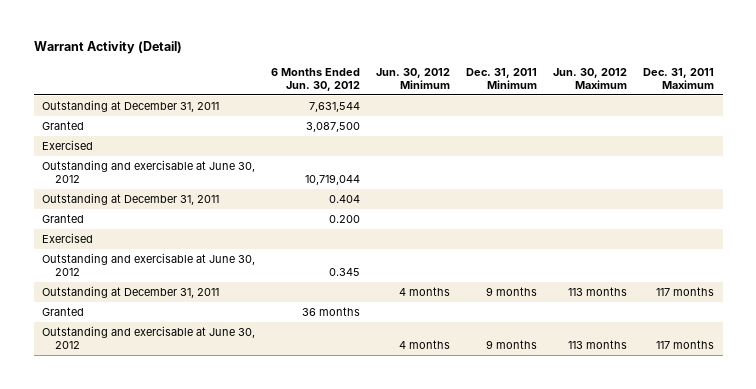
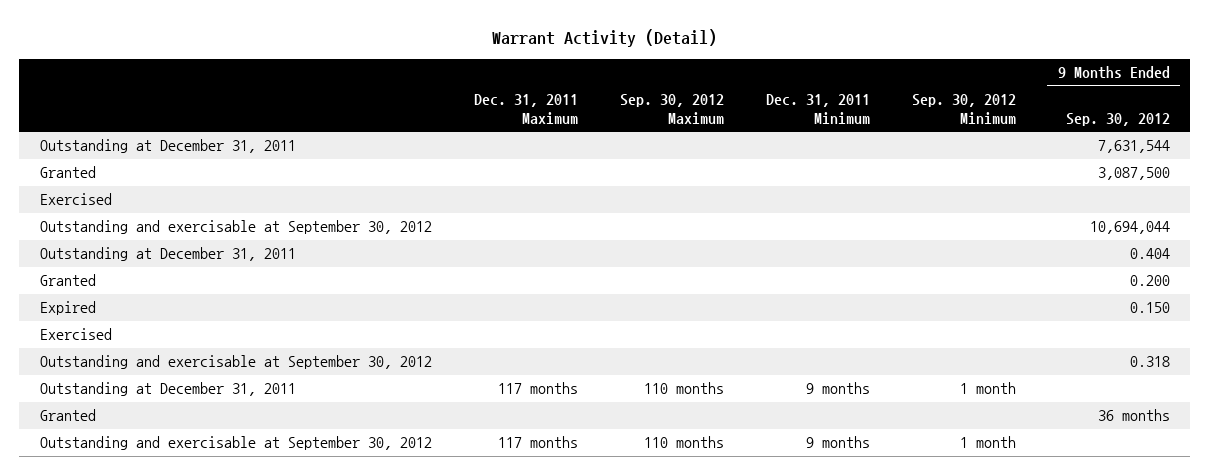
- | 6 Months Ended Jun. 30, 2012 | Jun. 30, 2012 Minimum | Dec. 31, 2011 Minimum | Jun. 30, 2012 Maximum | Dec. 31, 2011 Maximum
+ | Dec. 31, 2011 Maximum | Sep. 30, 2012 Maximum | Dec. 31, 2011 Minimum | Sep. 30, 2012 Minimum | 9 Months Ended Sep. 30, 2012
- Outstanding and exercisable at June 30, 2012 | 10,719,044 | | | |
+ Outstanding and exercisable at September 30, 2012 | | | | | 10,694,044
+ Expired | | | | | 0.150
- Outstanding and exercisable at June 30, 2012 | 0.345 | | | |
+ Outstanding and exercisable at September 30, 2012 | | | | | 0.318
- Outstanding and exercisable at June 30, 2012 | | 4 months | 9 months | 113 months | 117 months
+ Outstanding and exercisable at September 30, 2012 | 117 months | 110 months | 9 months | 1 month |

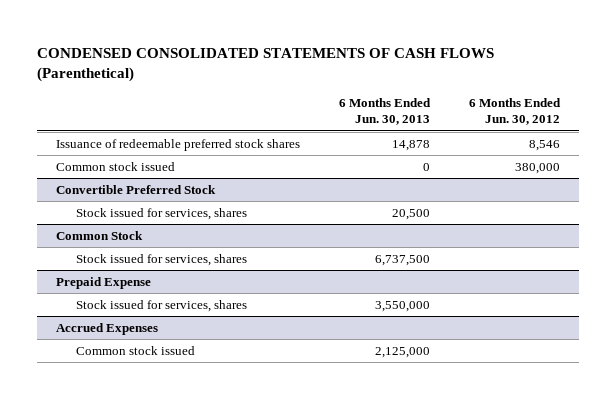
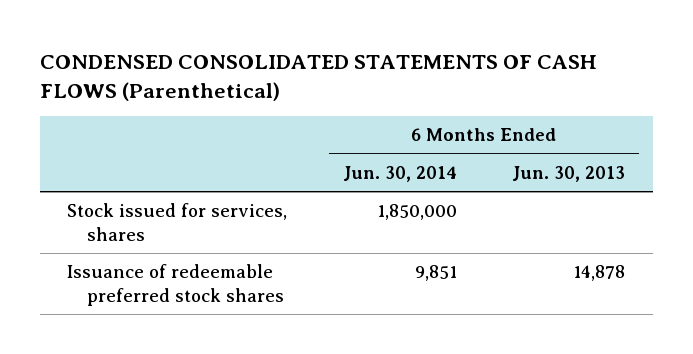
- | 6 Months Ended Jun. 30, 2013 | 6 Months Ended Jun. 30, 2012
+ | 6 Months Ended Jun. 30, 2014 | 6 Months Ended Jun. 30, 2013
+ Stock issued for services, shares | 1,850,000 |
- Common stock issued | 0 | 380,000
- Convertible Preferred Stock
- Stock issued for services, shares | 20,500 |
- Common Stock
- Stock issued for services, shares | 6,737,500 |
- Prepaid Expense
- Stock issued for services, shares | 3,550,000 |
- Accrued Expenses
- Common stock issued | 2,125,000 |

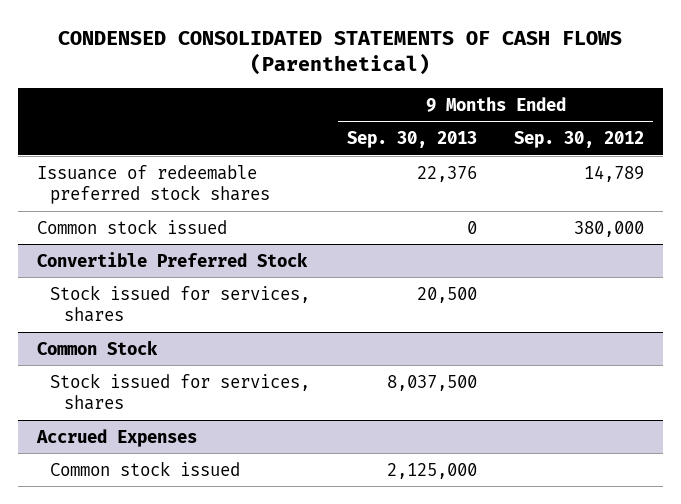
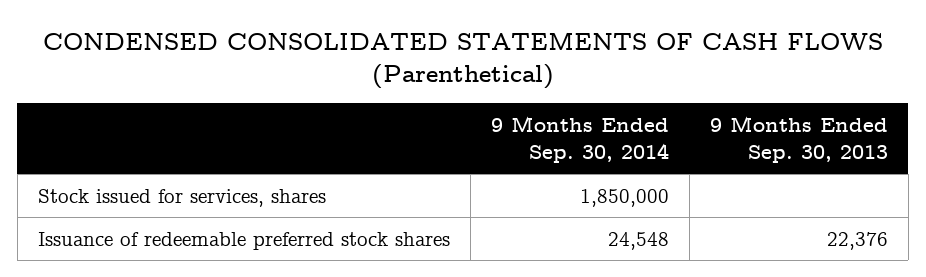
- | 9 Months Ended Sep. 30, 2013 | 9 Months Ended Sep. 30, 2012
+ | 9 Months Ended Sep. 30, 2014 | 9 Months Ended Sep. 30, 2013
+ Stock issued for services, shares | 1,850,000 |
- Common stock issued | 0 | 380,000
- Convertible Preferred Stock
- Stock issued for services, shares | 20,500 |
- Common Stock
- Stock issued for services, shares | 8,037,500 |
- Accrued Expenses
- Common stock issued | 2,125,000 |

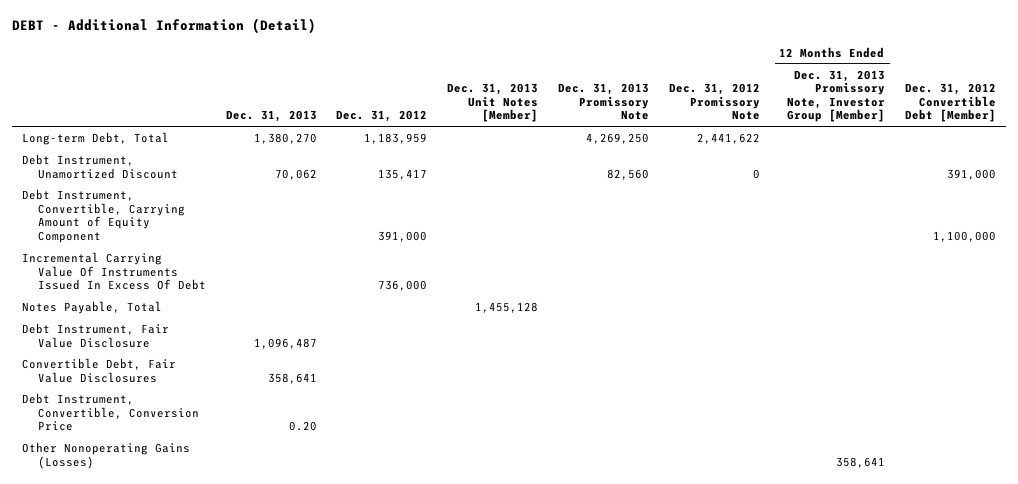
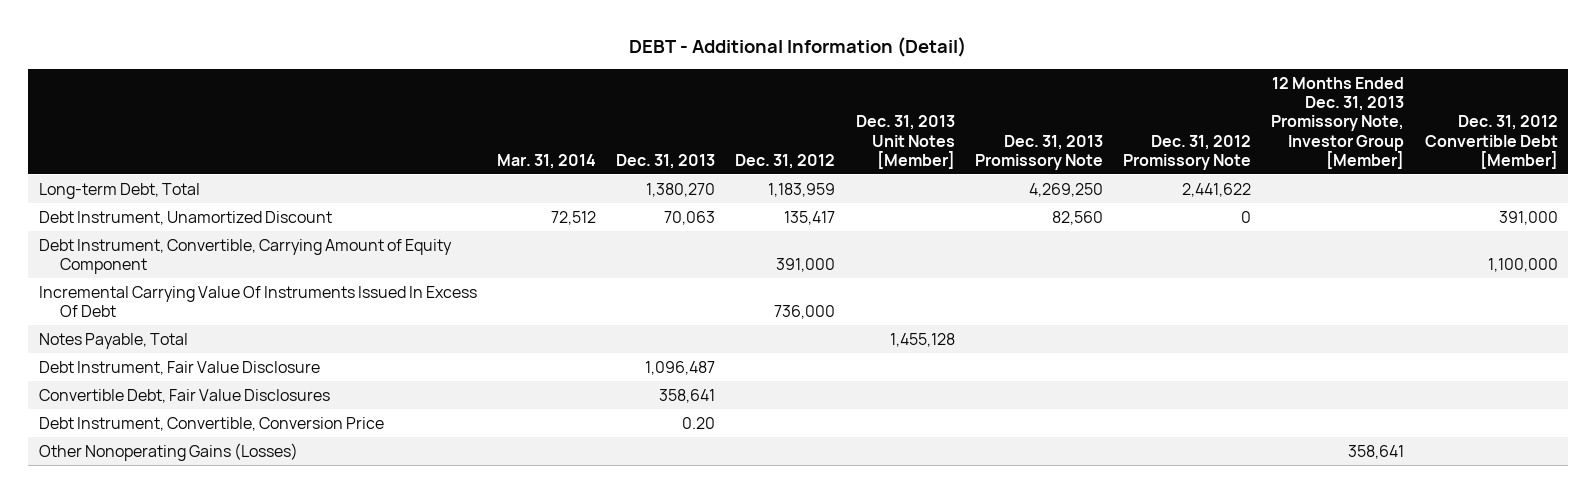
- | Dec. 31, 2013 | Dec. 31, 2012 | Dec. 31, 2013 Unit Notes [Member] | Dec. 31, 2013 Promissory Note | Dec. 31, 2012 Promissory Note | 12 Months Ended Dec. 31, 2013 Promissory Note, Investor Group [Member] | Dec. 31, 2012 Convertible Debt [Member]
+ | Mar. 31, 2014 | Dec. 31, 2013 | Dec. 31, 2012 | Dec. 31, 2013 Unit Notes [Member] | Dec. 31, 2013 Promissory Note | Dec. 31, 2012 Promissory Note | 12 Months Ended Dec. 31, 2013 Promissory Note, Investor Group [Member] | Dec. 31, 2012 Convertible Debt [Member]
- Debt Instrument, Unamortized Discount | 70,062 | 135,417 | | 82,560 | 0 | | 391,000
+ Debt Instrument, Unamortized Discount | 72,512 | 70,063 | 135,417 | | 82,560 | 0 | | 391,000

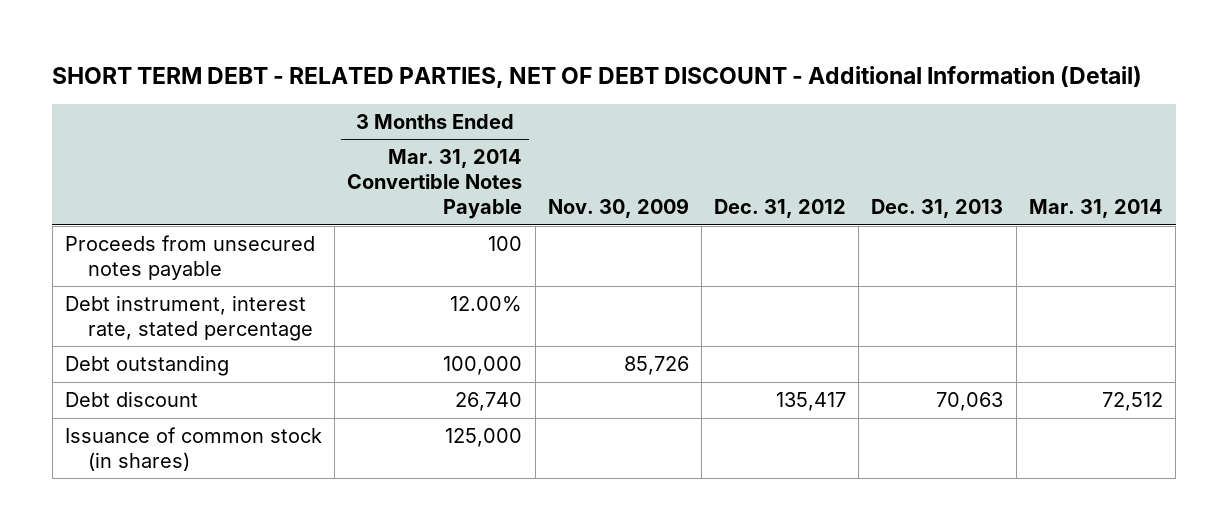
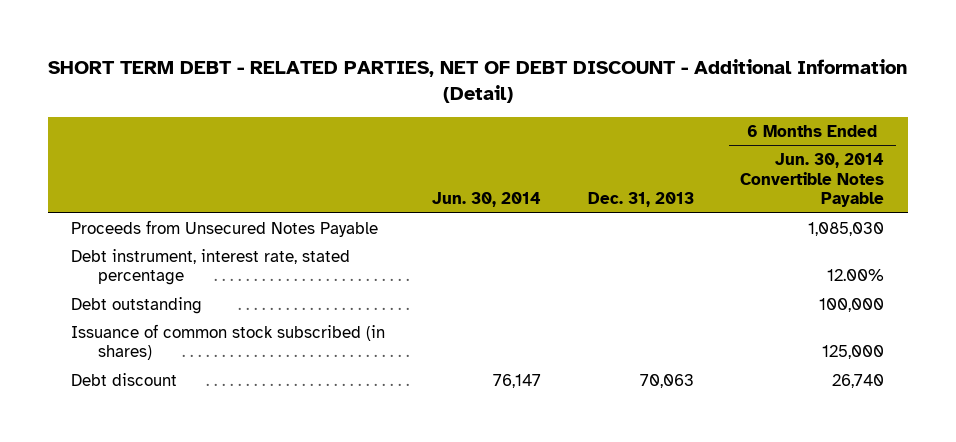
- | 3 Months Ended Mar. 31, 2014 Convertible Notes Payable | Nov. 30, 2009 | Dec. 31, 2012 | Dec. 31, 2013 | Mar. 31, 2014
+ | Jun. 30, 2014 | Dec. 31, 2013 | 6 Months Ended Jun. 30, 2014 Convertible Notes Payable
- Proceeds from unsecured notes payable | 100 | | | |
+ Proceeds from Unsecured Notes Payable | | | 1,085,030
+ Issuance of common stock subscribed (in shares) | | | 125,000
- Issuance of common stock (in shares) | 125,000 | | | |

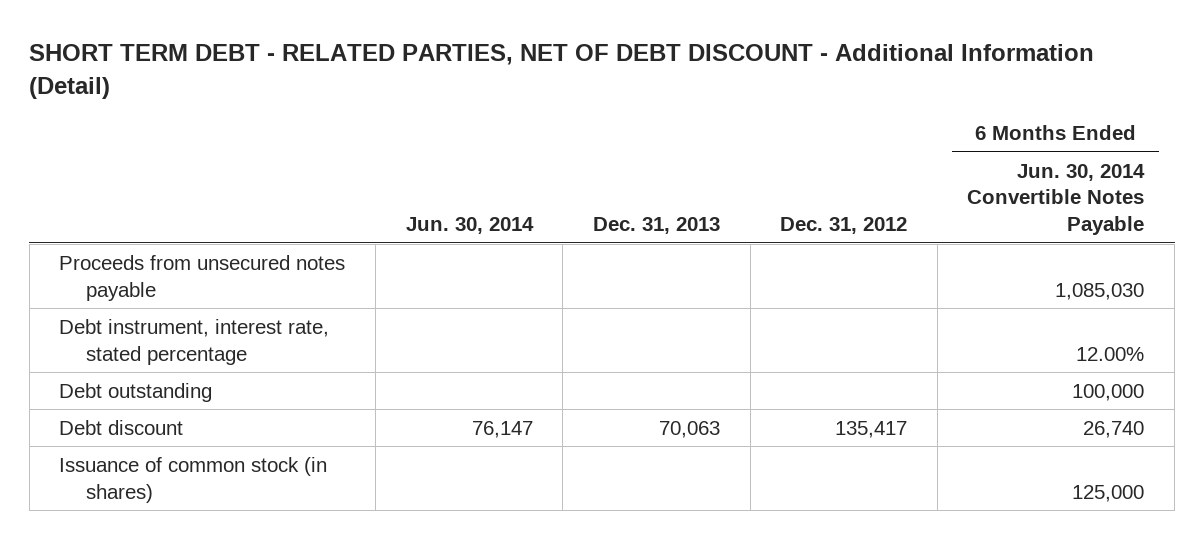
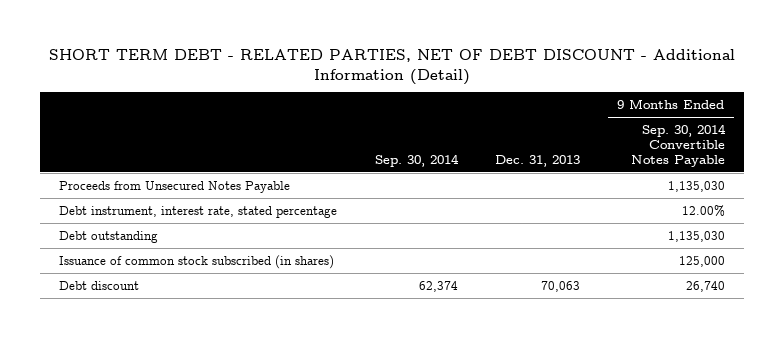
- | Jun. 30, 2014 | Dec. 31, 2013 | Dec. 31, 2012 | 6 Months Ended Jun. 30, 2014 Convertible Notes Payable
+ | Sep. 30, 2014 | Dec. 31, 2013 | 9 Months Ended Sep. 30, 2014 Convertible Notes Payable
- Proceeds from unsecured notes payable | | | | 1,085,030
+ Proceeds from Unsecured Notes Payable | | | 1,135,030
+ Issuance of common stock subscribed (in shares) | | | 125,000
- Issuance of common stock (in shares) | | | | 125,000

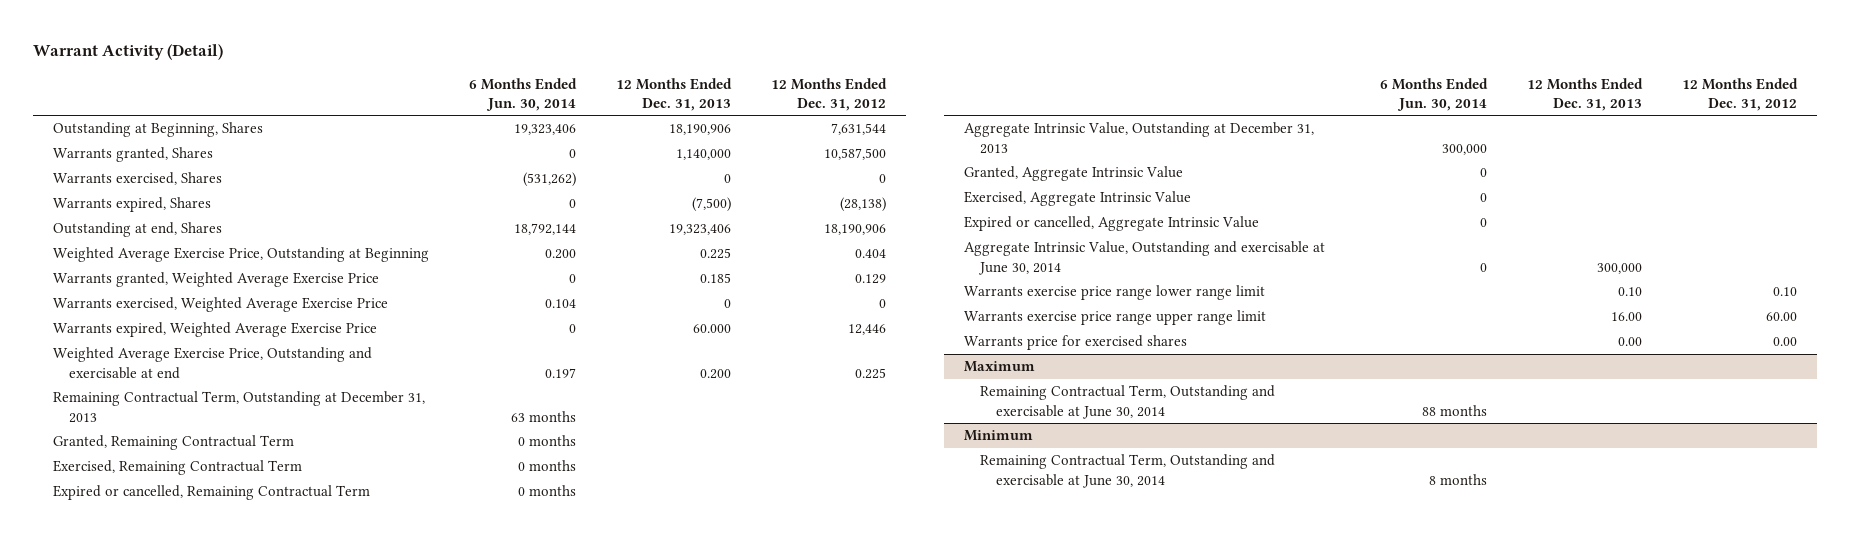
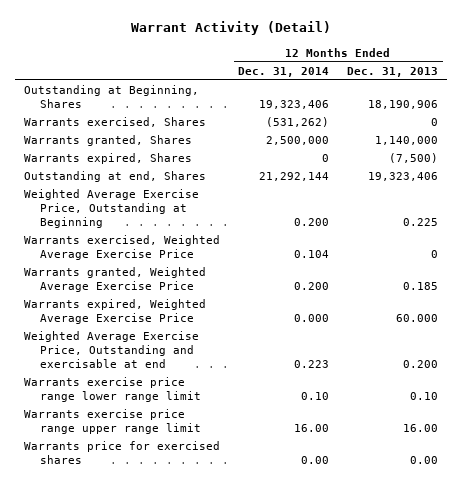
- | 6 Months Ended Jun. 30, 2014 | 12 Months Ended Dec. 31, 2013 | 12 Months Ended Dec. 31, 2012
+ | 12 Months Ended Dec. 31, 2014 | 12 Months Ended Dec. 31, 2013
moved down: Warrants granted, Shares | 2,500,000 | 1,140,000
moved down: Warrants granted, Weighted Average Exercise Price | 0.200 | 0.185
- Remaining Contractual Term, Outstanding at December 31, 2013 | 63 months | |
- Granted, Remaining Contractual Term | 0 months | |
- Exercised, Remaining Contractual Term | 0 months | |
- Expired or cancelled, Remaining Contractual Term | 0 months | |
- Aggregate Intrinsic Value, Outstanding at December 31, 2013 | 300,000 | |
- Granted, Aggregate Intrinsic Value | 0 | |
- Exercised, Aggregate Intrinsic Value | 0 | |
- Expired or cancelled, Aggregate Intrinsic Value | 0 | |
- Aggregate Intrinsic Value, Outstanding and exercisable at June 30, 2014 | 0 | 300,000 |
- Maximum
- Remaining Contractual Term, Outstanding and exercisable at June 30, 2014 | 88 months | |
- Minimum
- Remaining Contractual Term, Outstanding and exercisable at June 30, 2014 | 8 months | |

